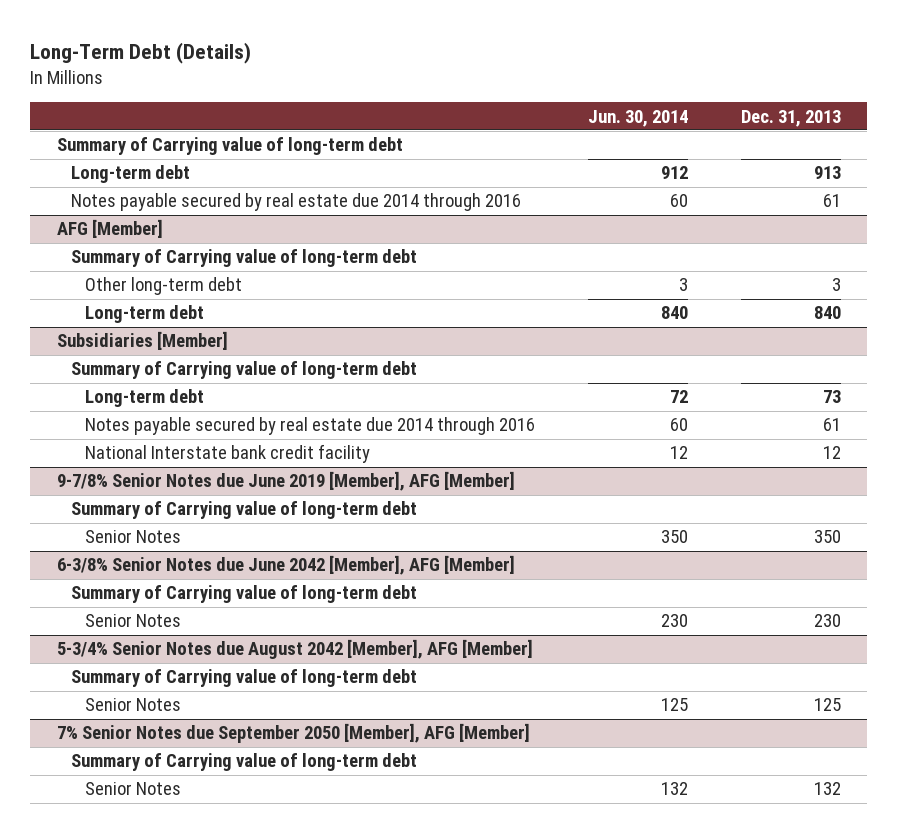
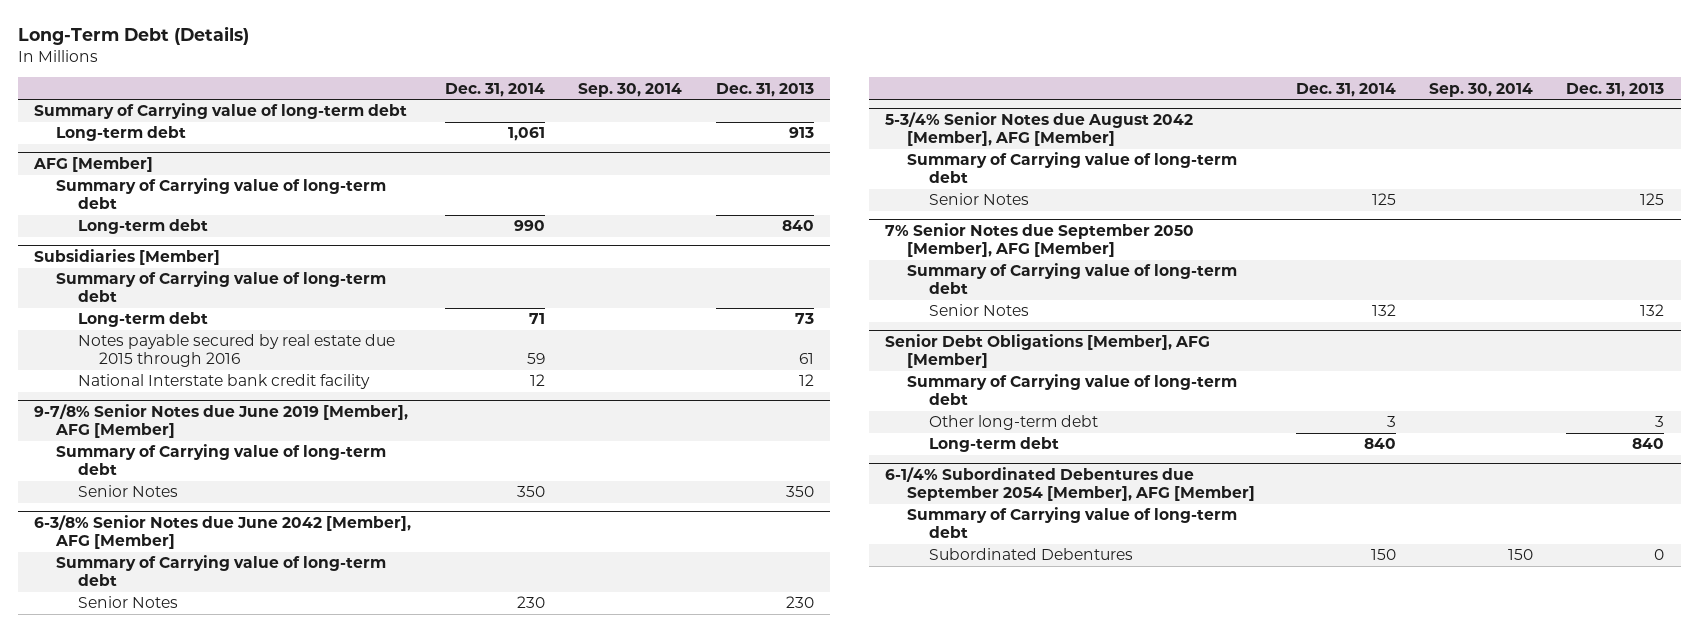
- | Jun. 30, 2014 | Dec. 31, 2013
+ | Dec. 31, 2014 | Sep. 30, 2014 | Dec. 31, 2013
- Notes payable secured by real estate due 2014 through 2016 | 60 | 61
@ AFG [Member]
- Other long-term debt | 3 | 3
@ Subsidiaries [Member]
- Notes payable secured by real estate due 2014 through 2016 | 60 | 61
+ Notes payable secured by real estate due 2015 through 2016 | 59 | | 61
+ Senior Debt Obligations [Member], AFG [Member]
+ Summary of Carrying value of long-term debt
+ Other long-term debt | 3 | | 3
+ Long-term debt | 840 | | 840
+ 6-1/4% Subordinated Debentures due September 2054 [Member], AFG [Member]
+ Summary of Carrying value of long-term debt
+ Subordinated Debentures | 150 | 150 | 0

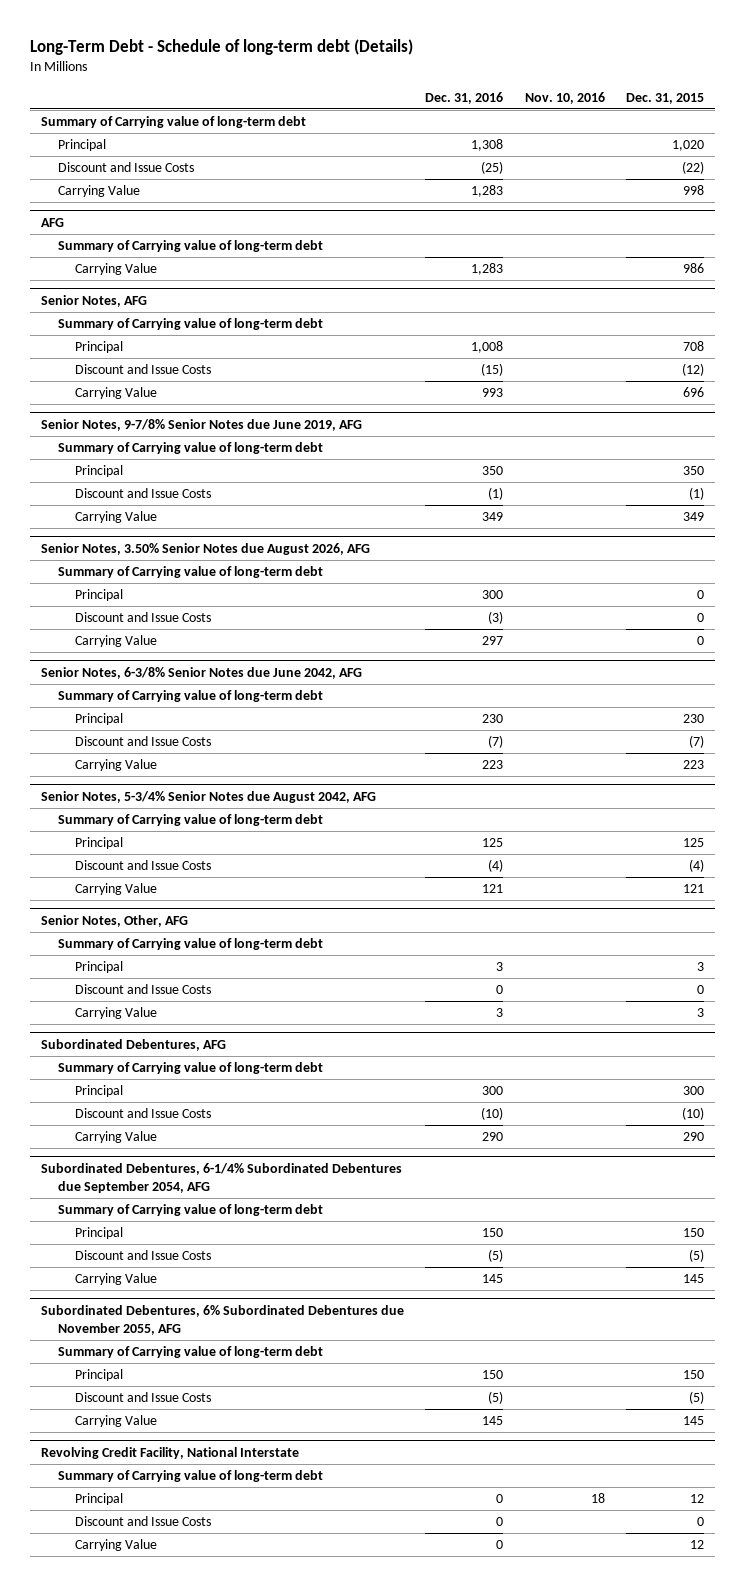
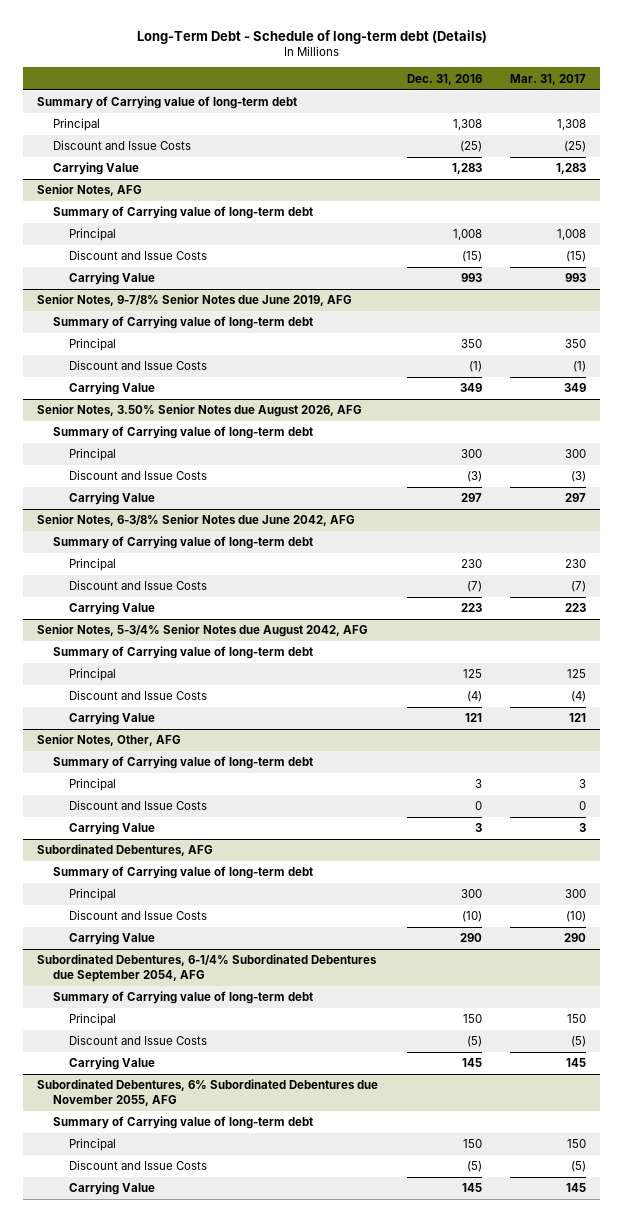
- | Dec. 31, 2016 | Nov. 10, 2016 | Dec. 31, 2015
+ | Dec. 31, 2016 | Mar. 31, 2017
- AFG
- Summary of Carrying value of long-term debt
- Carrying Value | 1,283 | | 986
- Revolving Credit Facility, National Interstate
- Summary of Carrying value of long-term debt
- Principal | 0 | 18 | 12
- Discount and Issue Costs | 0 | | 0
- Carrying Value | 0 | | 12

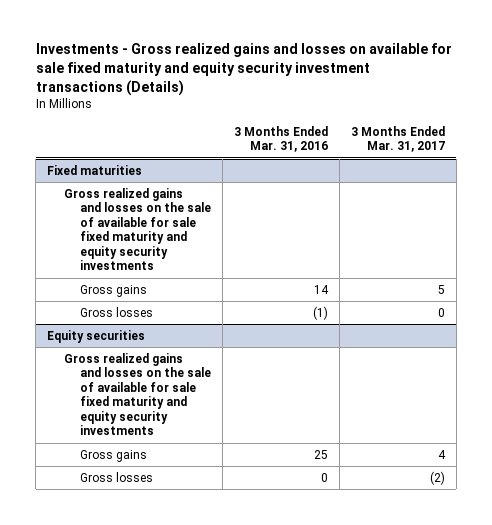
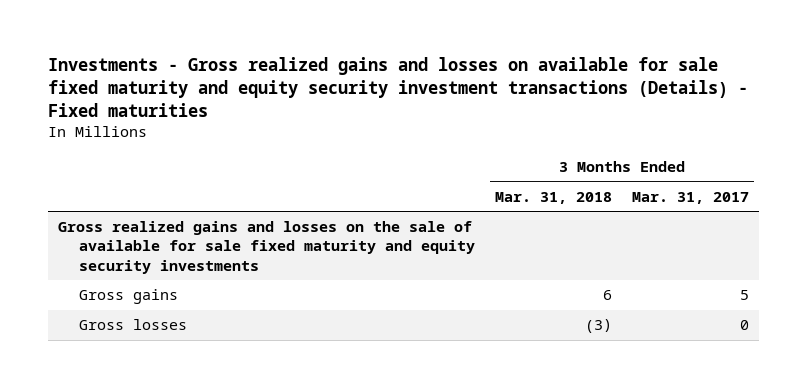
- Investments - Gross realized gains and losses on available for sale fixed maturity and equity security investment transactions (Details)
+ Investments - Gross realized gains and losses on available for sale fixed maturity and equity security investment transactions (Details) - Fixed maturities
- | 3 Months Ended Mar. 31, 2016 | 3 Months Ended Mar. 31, 2017
+ | 3 Months Ended Mar. 31, 2018 | 3 Months Ended Mar. 31, 2017
- Fixed maturities
- Equity securities
- Gross realized gains and losses on the sale of available for sale fixed maturity and equity security investments
- Gross gains | 25 | 4
- Gross losses | 0 | (2)

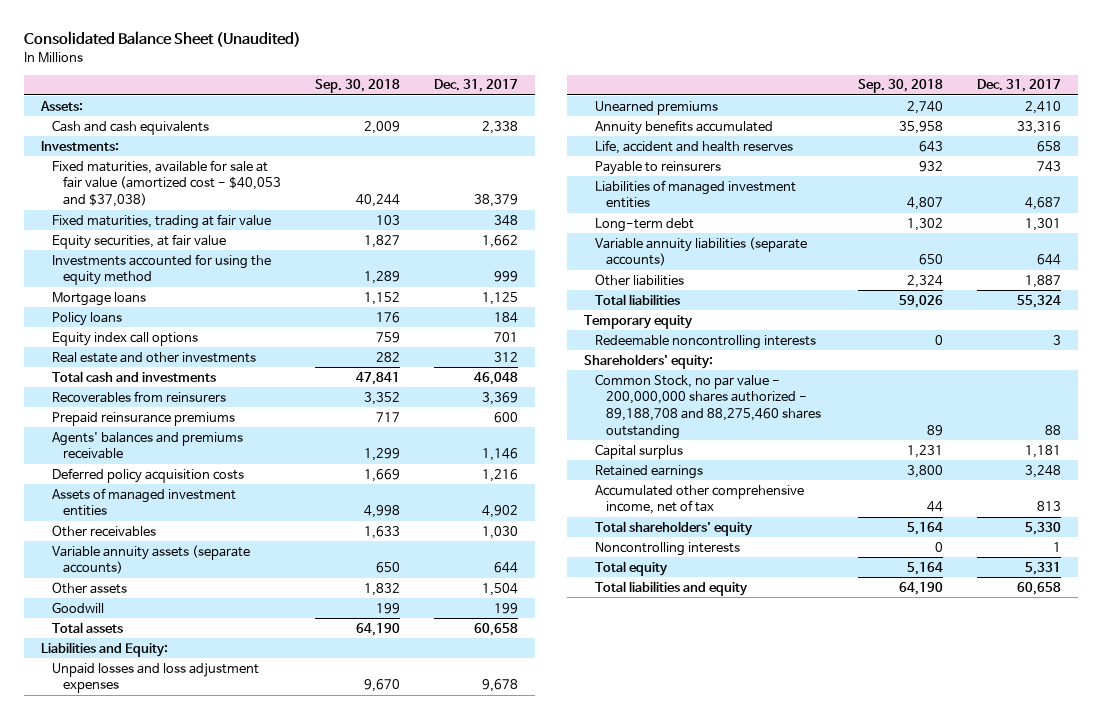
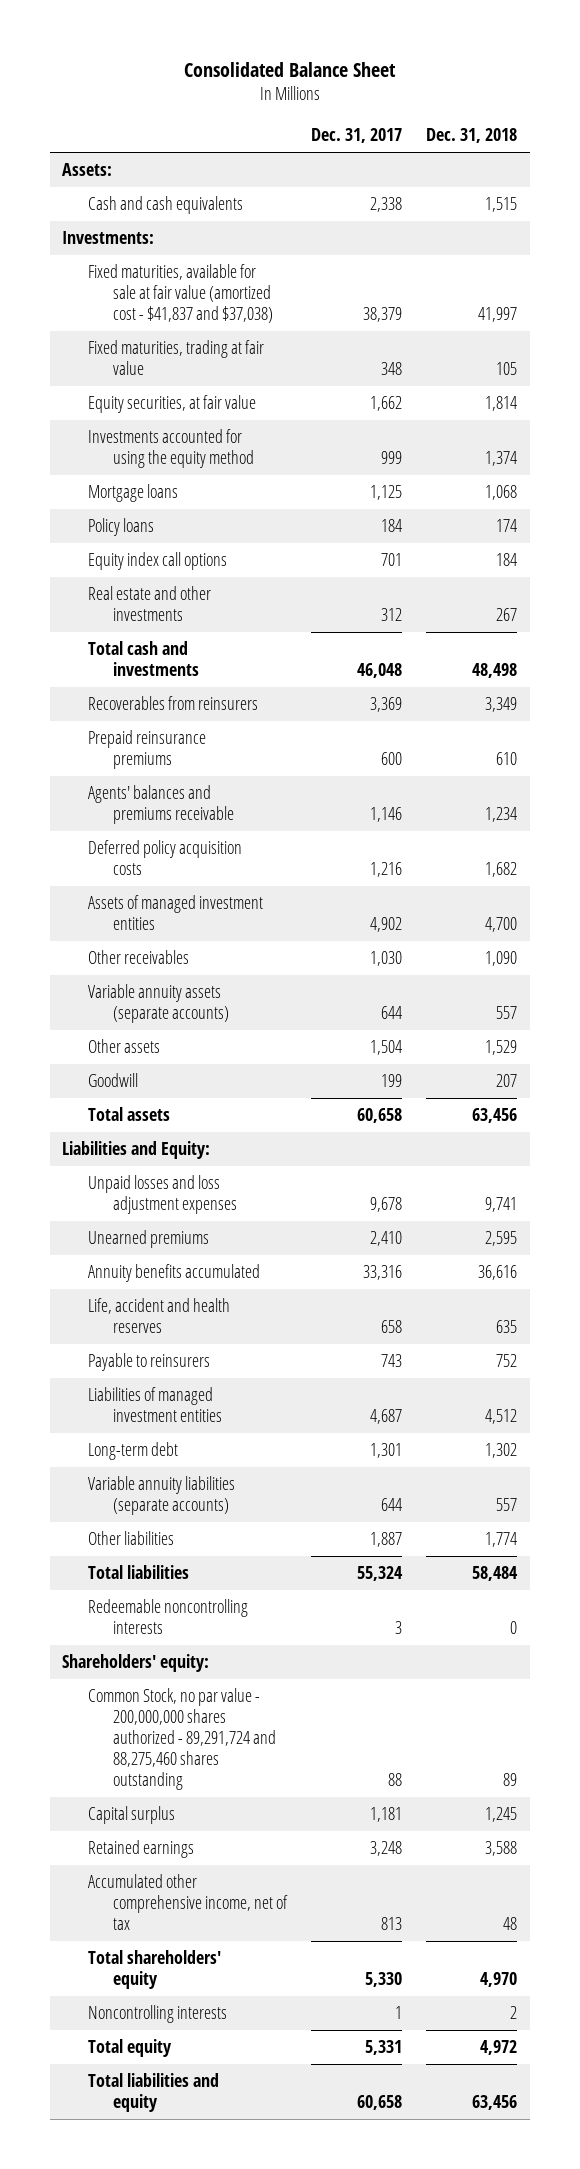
- Consolidated Balance Sheet (Unaudited)
+ Consolidated Balance Sheet
- | Sep. 30, 2018 | Dec. 31, 2017
+ | Dec. 31, 2017 | Dec. 31, 2018
- Fixed maturities, available for sale at fair value (amortized cost - $40,053 and $37,038) | 40,244 | 38,379
+ Fixed maturities, available for sale at fair value (amortized cost - $41,837 and $37,038) | 38,379 | 41,997
- Temporary equity
- Common Stock, no par value - 200,000,000 shares authorized - 89,188,708 and 88,275,460 shares outstanding | 89 | 88
+ Common Stock, no par value - 200,000,000 shares authorized - 89,291,724 and 88,275,460 shares outstanding | 88 | 89

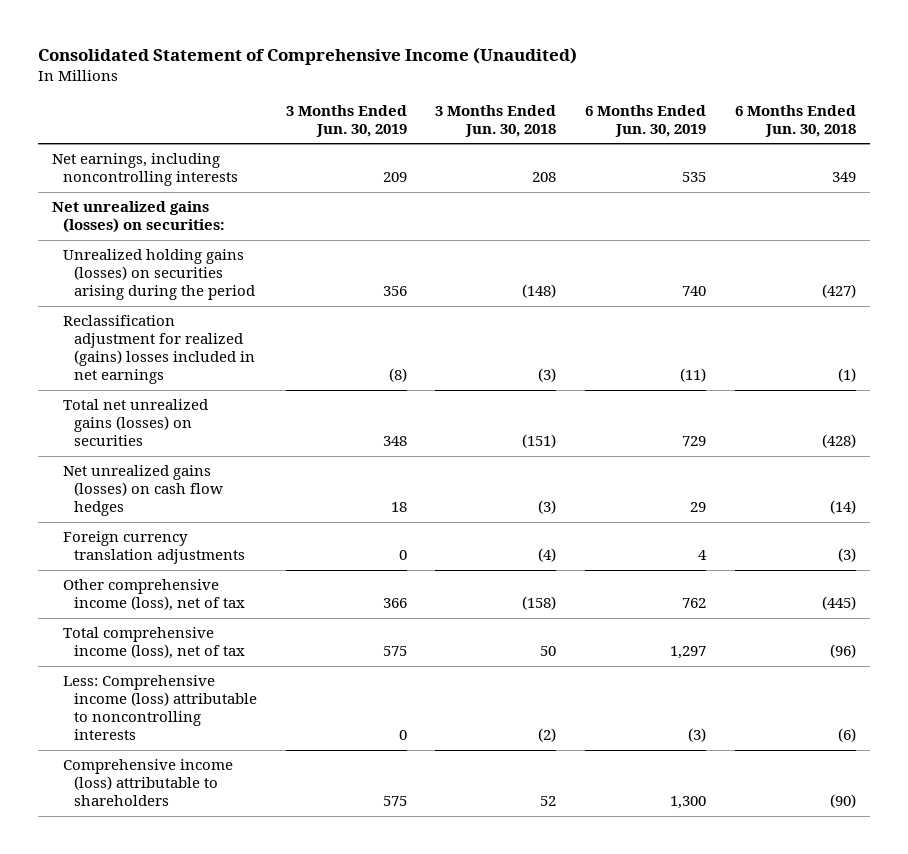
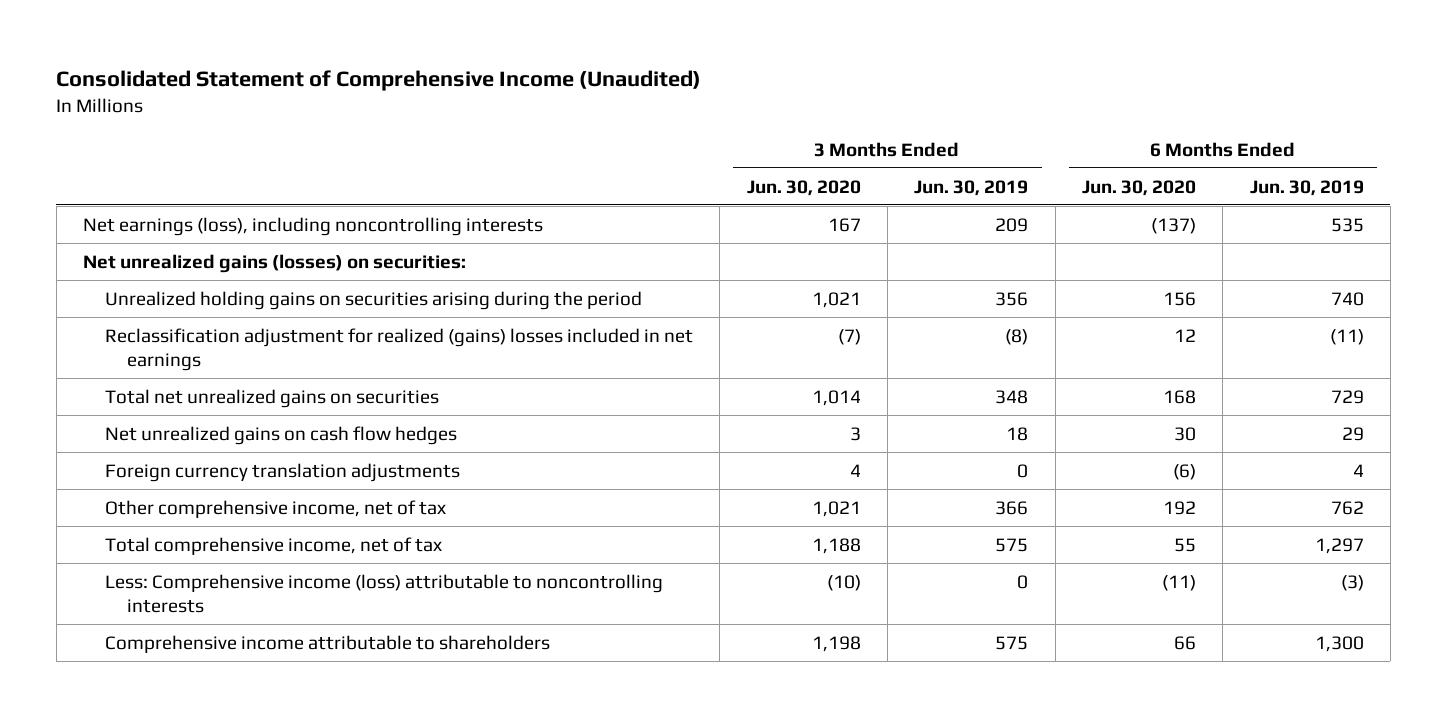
- | 3 Months Ended Jun. 30, 2019 | 3 Months Ended Jun. 30, 2018 | 6 Months Ended Jun. 30, 2019 | 6 Months Ended Jun. 30, 2018
+ | 3 Months Ended Jun. 30, 2020 | 3 Months Ended Jun. 30, 2019 | 6 Months Ended Jun. 30, 2020 | 6 Months Ended Jun. 30, 2019
- Net earnings, including noncontrolling interests | 209 | 208 | 535 | 349
+ Net earnings (loss), including noncontrolling interests | 167 | 209 | (137) | 535
- Unrealized holding gains (losses) on securities arising during the period | 356 | (148) | 740 | (427)
+ Unrealized holding gains on securities arising during the period | 1,021 | 356 | 156 | 740
- Total net unrealized gains (losses) on securities | 348 | (151) | 729 | (428)
- Net unrealized gains (losses) on cash flow hedges | 18 | (3) | 29 | (14)
+ Total net unrealized gains on securities | 1,014 | 348 | 168 | 729
+ Net unrealized gains on cash flow hedges | 3 | 18 | 30 | 29
- Other comprehensive income (loss), net of tax | 366 | (158) | 762 | (445)
- Total comprehensive income (loss), net of tax | 575 | 50 | 1,297 | (96)
+ Other comprehensive income, net of tax | 1,021 | 366 | 192 | 762
+ Total comprehensive income, net of tax | 1,188 | 575 | 55 | 1,297
- Comprehensive income (loss) attributable to shareholders | 575 | 52 | 1,300 | (90)
+ Comprehensive income attributable to shareholders | 1,198 | 575 | 66 | 1,300

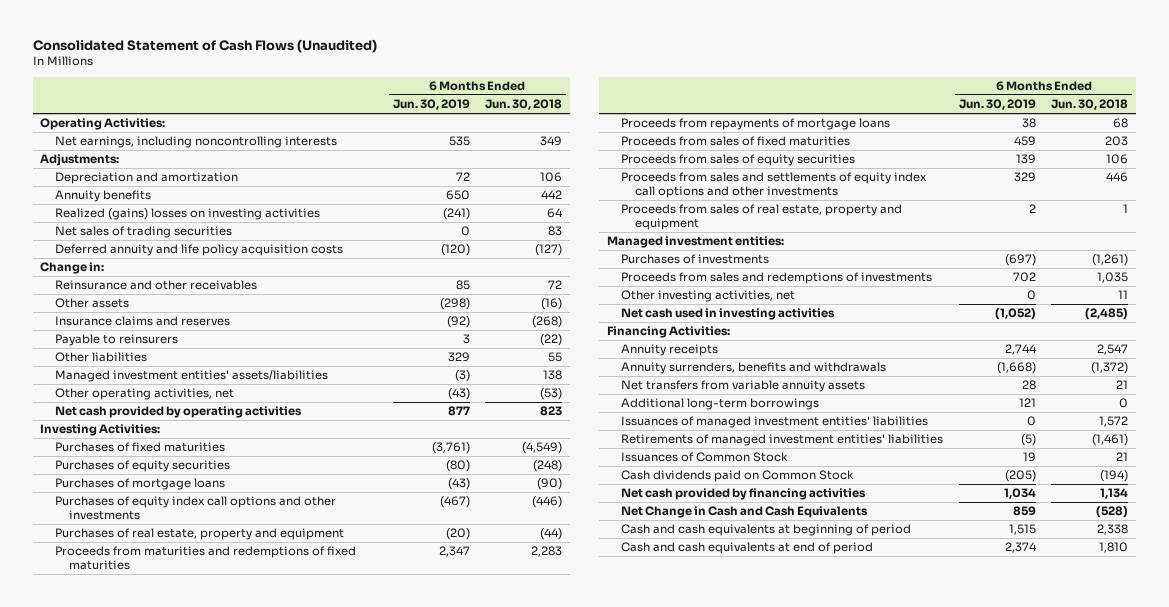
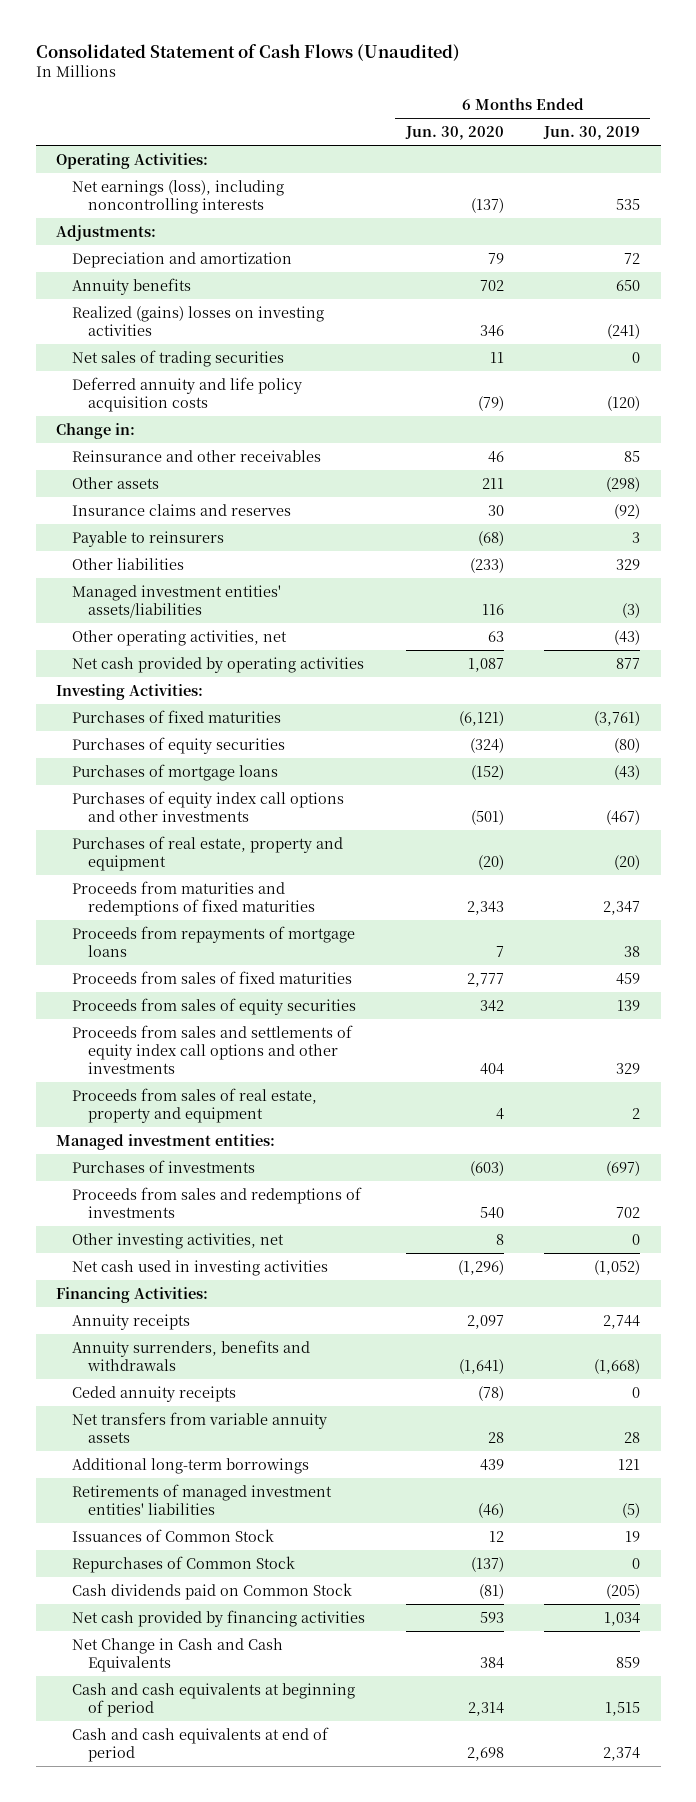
- | 6 Months Ended Jun. 30, 2019 | 6 Months Ended Jun. 30, 2018
+ | 6 Months Ended Jun. 30, 2020 | 6 Months Ended Jun. 30, 2019
- Net earnings, including noncontrolling interests | 535 | 349
+ Net earnings (loss), including noncontrolling interests | (137) | 535
+ Ceded annuity receipts | (78) | 0
- Issuances of managed investment entities' liabilities | 0 | 1,572
+ Repurchases of Common Stock | (137) | 0

